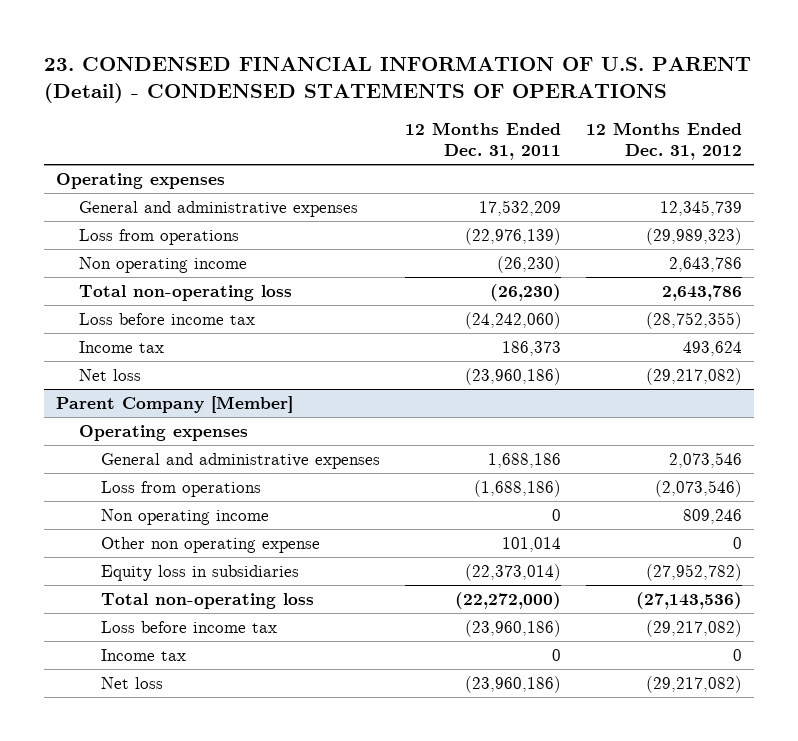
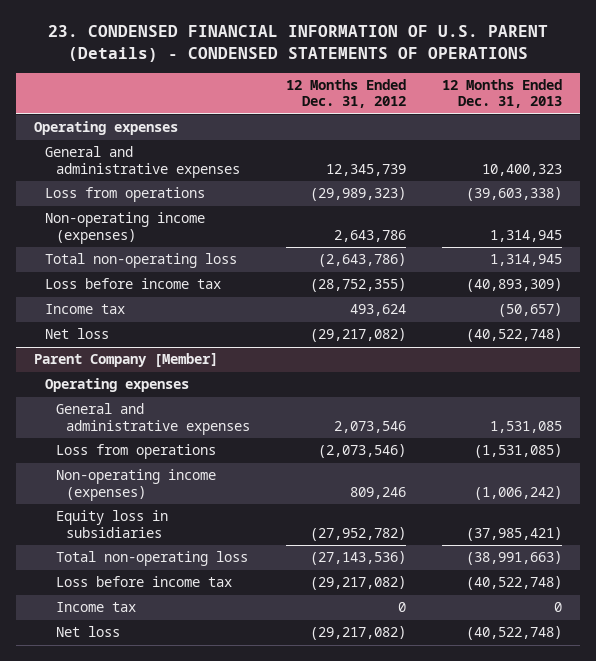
- 23. CONDENSED FINANCIAL INFORMATION OF U.S. PARENT (Detail) - CONDENSED STATEMENTS OF OPERATIONS
+ 23. CONDENSED FINANCIAL INFORMATION OF U.S. PARENT (Details) - CONDENSED STATEMENTS OF OPERATIONS
- | 12 Months Ended Dec. 31, 2011 | 12 Months Ended Dec. 31, 2012
+ | 12 Months Ended Dec. 31, 2012 | 12 Months Ended Dec. 31, 2013
- Non operating income | (26,230) | 2,643,786
- Total non-operating loss | (26,230) | 2,643,786
+ Non-operating income (expenses) | 2,643,786 | 1,314,945
+ Total non-operating loss | (2,643,786) | 1,314,945
@ Parent Company [Member]
- Non operating income | 0 | 809,246
- Other non operating expense | 101,014 | 0
+ Non-operating income (expenses) | 809,246 | (1,006,242)

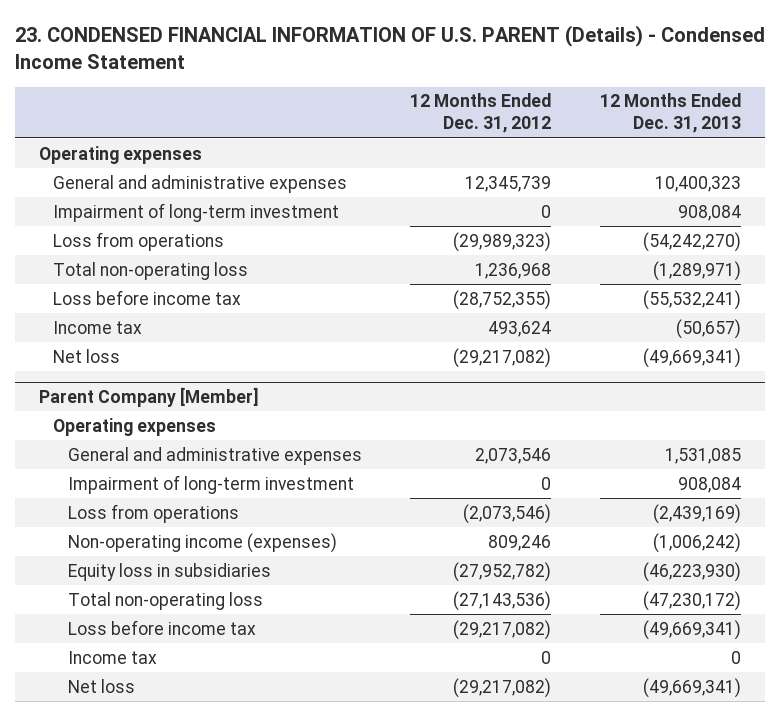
- 23. CONDENSED FINANCIAL INFORMATION OF U.S. PARENT (Details) - CONDENSED STATEMENTS OF OPERATIONS
+ 23. CONDENSED FINANCIAL INFORMATION OF U.S. PARENT (Details) - Condensed Income Statement
- Loss from operations | (29,989,323) | (39,603,338)
- Non-operating income (expenses) | 2,643,786 | 1,314,945
- Total non-operating loss | (2,643,786) | 1,314,945
- Loss before income tax | (28,752,355) | (40,893,309)
+ Impairment of long-term investment | 0 | 908,084
+ Loss from operations | (29,989,323) | (54,242,270)
+ Total non-operating loss | 1,236,968 | (1,289,971)
+ Loss before income tax | (28,752,355) | (55,532,241)
- Net loss | (29,217,082) | (40,522,748)
+ Net loss | (29,217,082) | (49,669,341)
@ Parent Company [Member]
- Loss from operations | (2,073,546) | (1,531,085)
+ Impairment of long-term investment | 0 | 908,084
+ Loss from operations | (2,073,546) | (2,439,169)
- Equity loss in subsidiaries | (27,952,782) | (37,985,421)
- Total non-operating loss | (27,143,536) | (38,991,663)
- Loss before income tax | (29,217,082) | (40,522,748)
+ Equity loss in subsidiaries | (27,952,782) | (46,223,930)
+ Total non-operating loss | (27,143,536) | (47,230,172)
+ Loss before income tax | (29,217,082) | (49,669,341)
- Net loss | (29,217,082) | (40,522,748)
+ Net loss | (29,217,082) | (49,669,341)

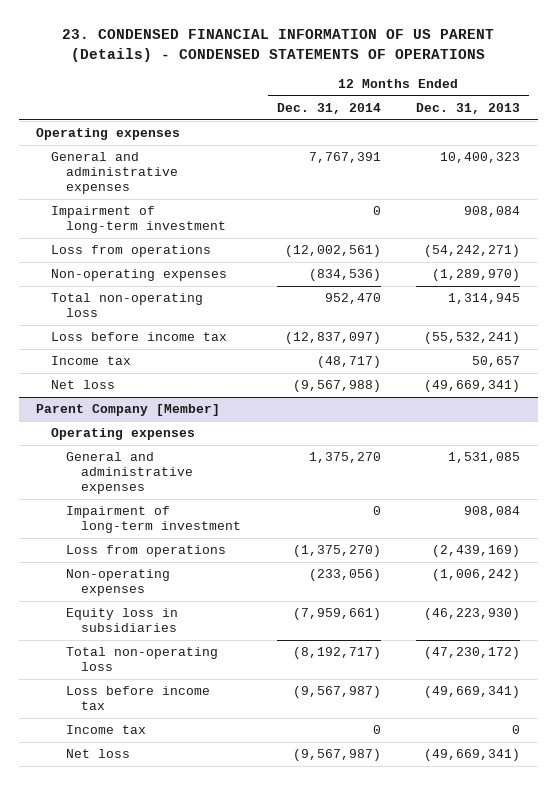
- 23. CONDENSED FINANCIAL INFORMATION OF U.S. PARENT (Details) - Condensed Income Statement
+ 23. CONDENSED FINANCIAL INFORMATION OF US PARENT (Details) - CONDENSED STATEMENTS OF OPERATIONS
- | 12 Months Ended Dec. 31, 2012 | 12 Months Ended Dec. 31, 2013
+ | 12 Months Ended Dec. 31, 2014 | 12 Months Ended Dec. 31, 2013
- Loss from operations | (29,989,323) | (54,242,270)
- Total non-operating loss | 1,236,968 | (1,289,971)
+ Loss from operations | (12,002,561) | (54,242,271)
+ Non-operating expenses | (834,536) | (1,289,970)
+ Total non-operating loss | 952,470 | 1,314,945
- Income tax | 493,624 | (50,657)
+ Income tax | (48,717) | 50,657
@ Parent Company [Member]
- Non-operating income (expenses) | 809,246 | (1,006,242)
+ Non-operating expenses | (233,056) | (1,006,242)

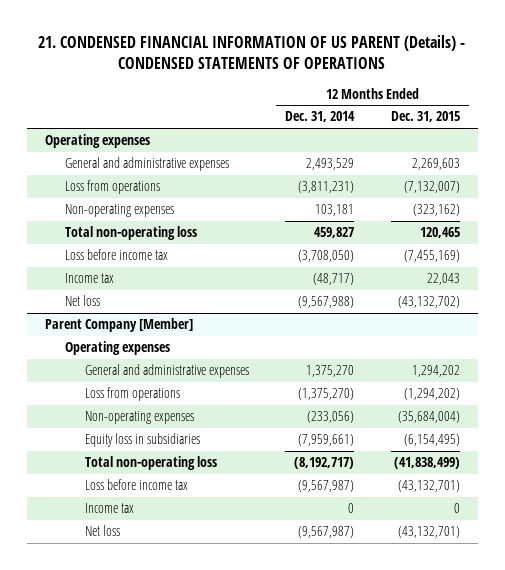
- 23. CONDENSED FINANCIAL INFORMATION OF US PARENT (Details) - CONDENSED STATEMENTS OF OPERATIONS
+ 21. CONDENSED FINANCIAL INFORMATION OF US PARENT (Details) - CONDENSED STATEMENTS OF OPERATIONS
- | 12 Months Ended Dec. 31, 2014 | 12 Months Ended Dec. 31, 2013
+ | 12 Months Ended Dec. 31, 2014 | 12 Months Ended Dec. 31, 2015
- General and administrative expenses | 7,767,391 | 10,400,323
- Impairment of long-term investment | 0 | 908,084
- Loss from operations | (12,002,561) | (54,242,271)
- Non-operating expenses | (834,536) | (1,289,970)
- Total non-operating loss | 952,470 | 1,314,945
- Loss before income tax | (12,837,097) | (55,532,241)
+ General and administrative expenses | 2,493,529 | 2,269,603
+ Loss from operations | (3,811,231) | (7,132,007)
+ Non-operating expenses | 103,181 | (323,162)
+ Total non-operating loss | 459,827 | 120,465
+ Loss before income tax | (3,708,050) | (7,455,169)
@ Parent Company [Member]
- Impairment of long-term investment | 0 | 908,084

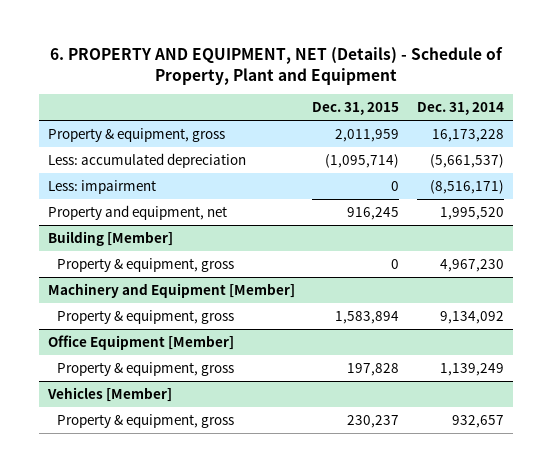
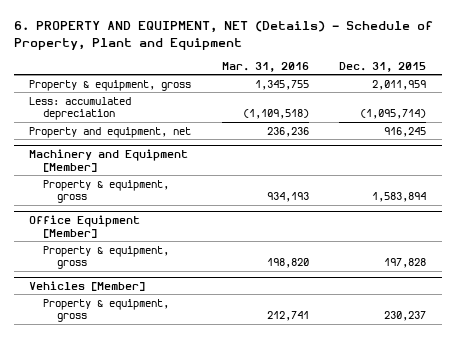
- | Dec. 31, 2015 | Dec. 31, 2014
+ | Mar. 31, 2016 | Dec. 31, 2015
- Less: impairment | 0 | (8,516,171)
- Building [Member]
- Property & equipment, gross | 0 | 4,967,230

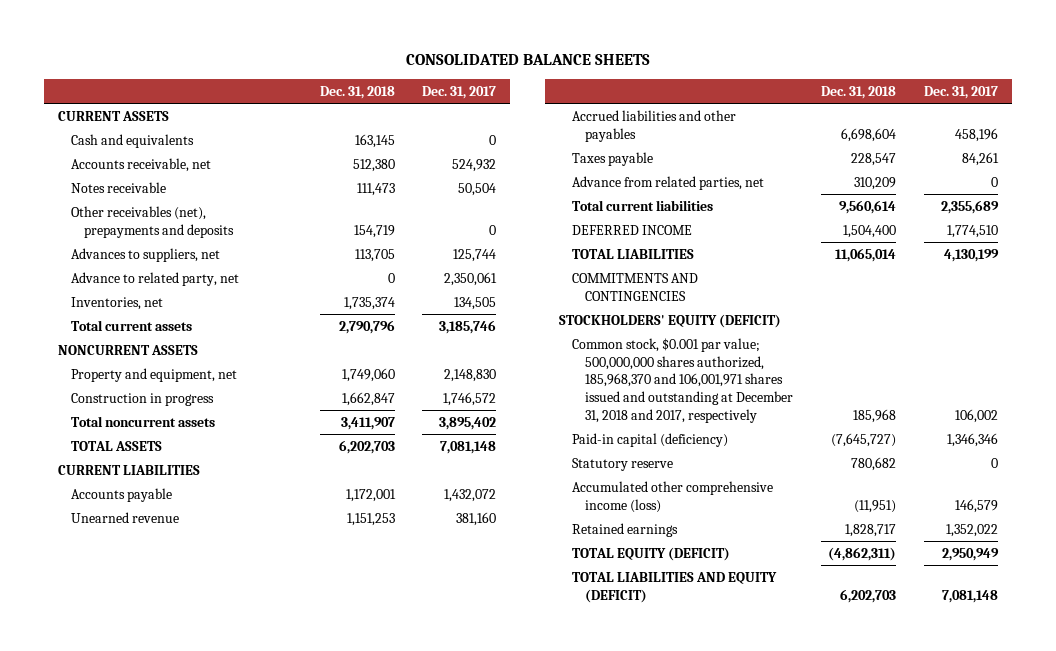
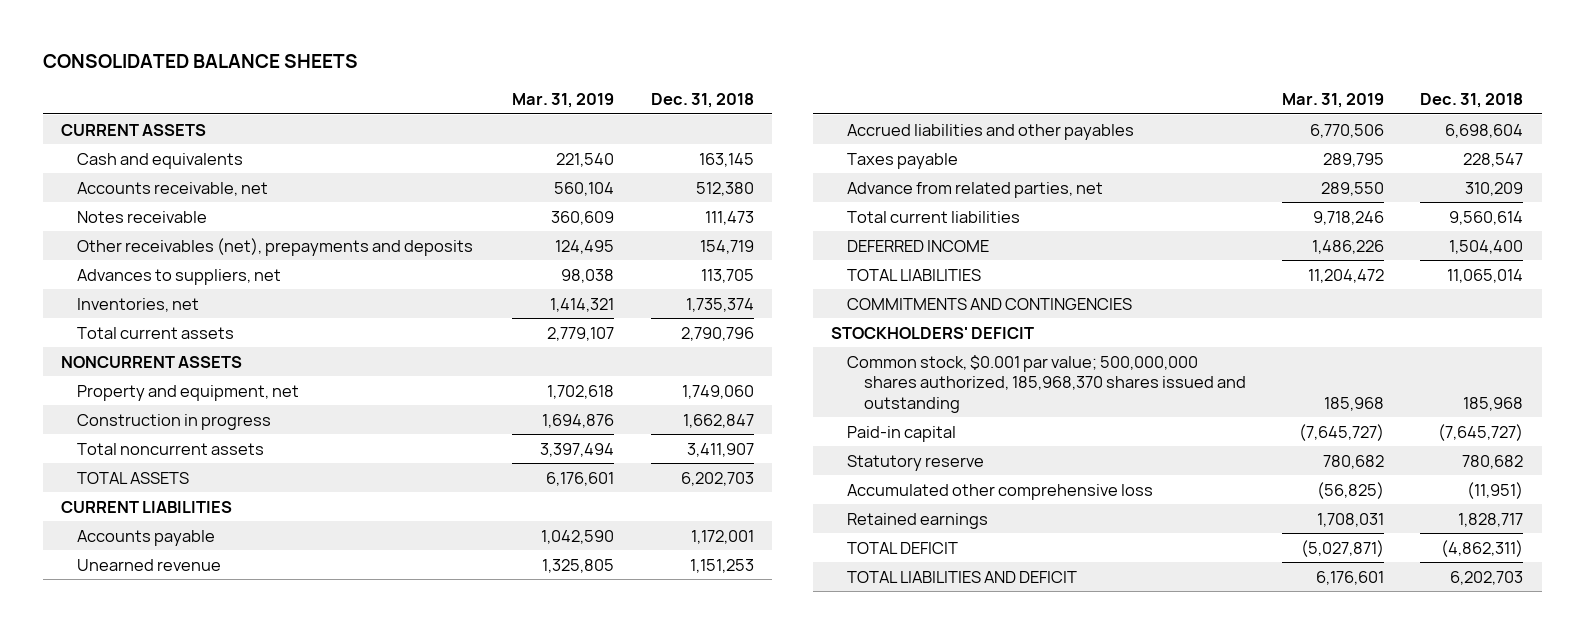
- | Dec. 31, 2018 | Dec. 31, 2017
+ | Mar. 31, 2019 | Dec. 31, 2018
- Advance to related party, net | 0 | 2,350,061
- STOCKHOLDERS' EQUITY (DEFICIT)
- Common stock, $0.001 par value; 500,000,000 shares authorized, 185,968,370 and 106,001,971 shares issued and outstanding at December 31, 2018 and 2017, respectively | 185,968 | 106,002
- Paid-in capital (deficiency) | (7,645,727) | 1,346,346
+ STOCKHOLDERS' DEFICIT
+ Common stock, $0.001 par value; 500,000,000 shares authorized, 185,968,370 shares issued and outstanding | 185,968 | 185,968
+ Paid-in capital | (7,645,727) | (7,645,727)
- Accumulated other comprehensive income (loss) | (11,951) | 146,579
+ Accumulated other comprehensive loss | (56,825) | (11,951)
- TOTAL EQUITY (DEFICIT) | (4,862,311) | 2,950,949
- TOTAL LIABILITIES AND EQUITY (DEFICIT) | 6,202,703 | 7,081,148
+ TOTAL DEFICIT | (5,027,871) | (4,862,311)
+ TOTAL LIABILITIES AND DEFICIT | 6,176,601 | 6,202,703

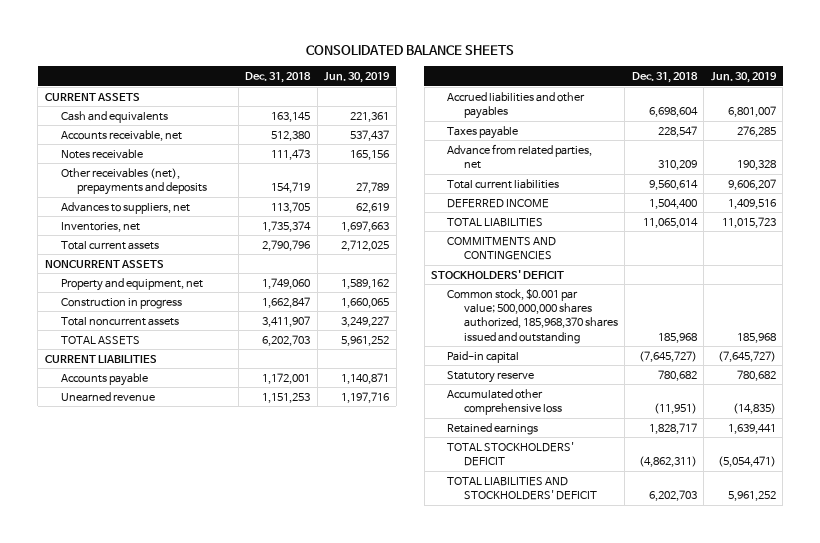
- | Mar. 31, 2019 | Dec. 31, 2018
+ | Dec. 31, 2018 | Jun. 30, 2019
- TOTAL DEFICIT | (5,027,871) | (4,862,311)
- TOTAL LIABILITIES AND DEFICIT | 6,176,601 | 6,202,703
+ TOTAL STOCKHOLDERS' DEFICIT | (4,862,311) | (5,054,471)
+ TOTAL LIABILITIES AND STOCKHOLDERS' DEFICIT | 6,202,703 | 5,961,252

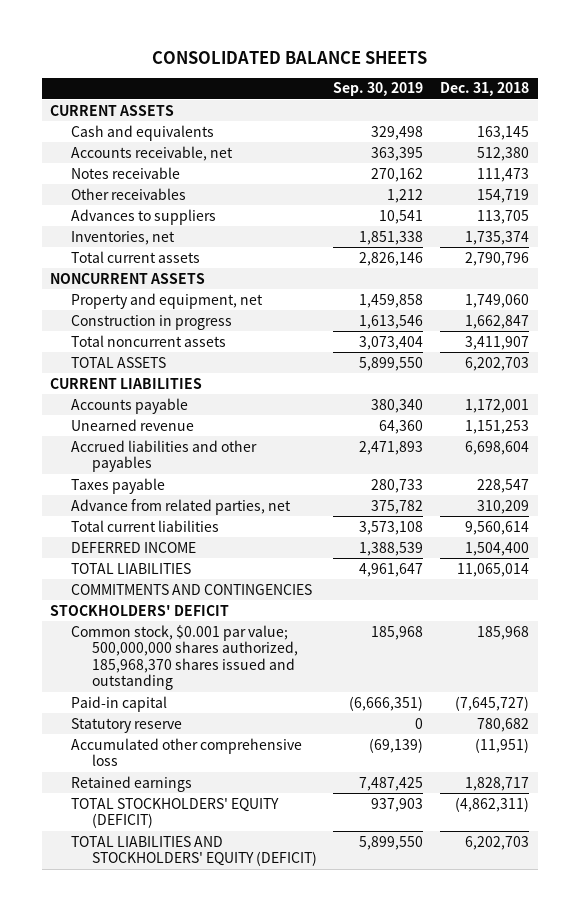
- | Dec. 31, 2018 | Jun. 30, 2019
+ | Sep. 30, 2019 | Dec. 31, 2018
- Other receivables (net), prepayments and deposits | 154,719 | 27,789
- Advances to suppliers, net | 113,705 | 62,619
+ Other receivables | 1,212 | 154,719
+ Advances to suppliers | 10,541 | 113,705
- TOTAL STOCKHOLDERS' DEFICIT | (4,862,311) | (5,054,471)
- TOTAL LIABILITIES AND STOCKHOLDERS' DEFICIT | 6,202,703 | 5,961,252
+ TOTAL STOCKHOLDERS' EQUITY (DEFICIT) | 937,903 | (4,862,311)
+ TOTAL LIABILITIES AND STOCKHOLDERS' EQUITY (DEFICIT) | 5,899,550 | 6,202,703

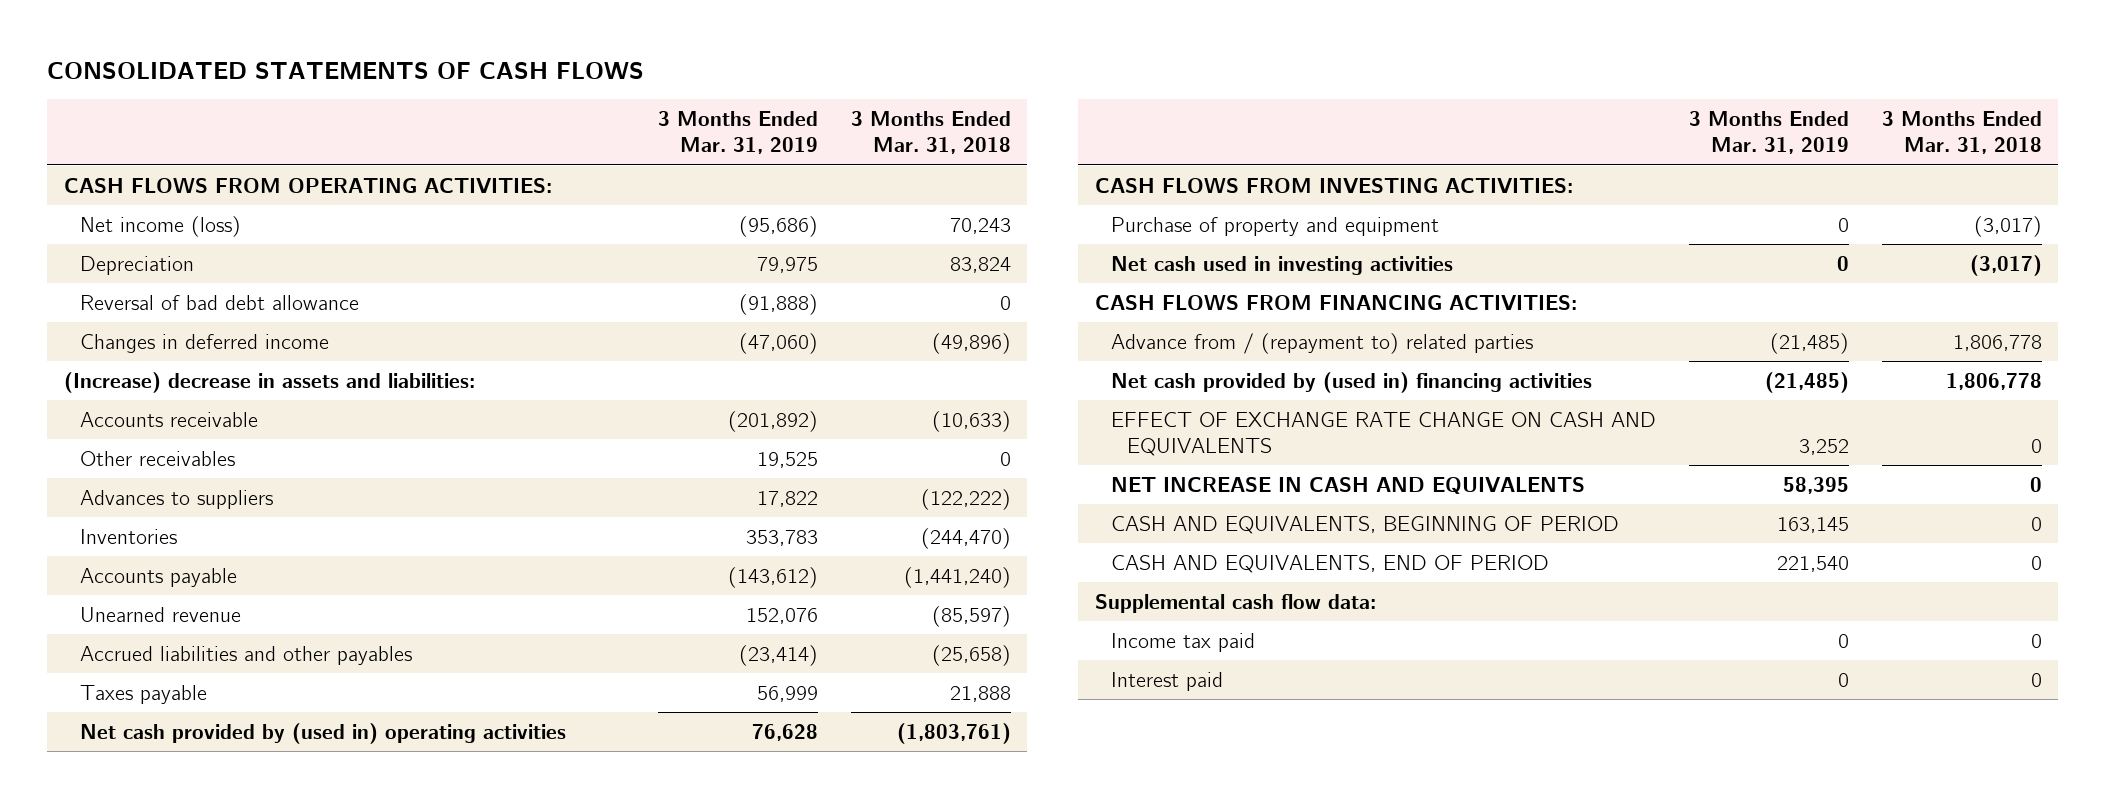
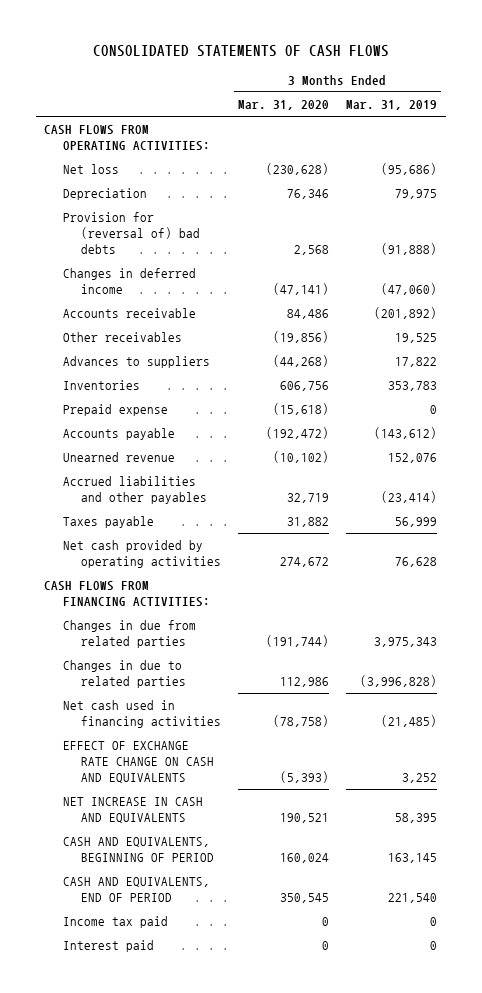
- | 3 Months Ended Mar. 31, 2019 | 3 Months Ended Mar. 31, 2018
+ | 3 Months Ended Mar. 31, 2020 | 3 Months Ended Mar. 31, 2019
- Net income (loss) | (95,686) | 70,243
+ Net loss | (230,628) | (95,686)
- Reversal of bad debt allowance | (91,888) | 0
+ Provision for (reversal of) bad debts | 2,568 | (91,888)
- (Increase) decrease in assets and liabilities:
+ Prepaid expense | (15,618) | 0
- Net cash provided by (used in) operating activities | 76,628 | (1,803,761)
- CASH FLOWS FROM INVESTING ACTIVITIES:
- Purchase of property and equipment | 0 | (3,017)
- Net cash used in investing activities | 0 | (3,017)
+ Net cash provided by operating activities | 274,672 | 76,628
- Advance from / (repayment to) related parties | (21,485) | 1,806,778
- Net cash provided by (used in) financing activities | (21,485) | 1,806,778
+ Changes in due from related parties | (191,744) | 3,975,343
+ Changes in due to related parties | 112,986 | (3,996,828)
+ Net cash used in financing activities | (78,758) | (21,485)
- Supplemental cash flow data:

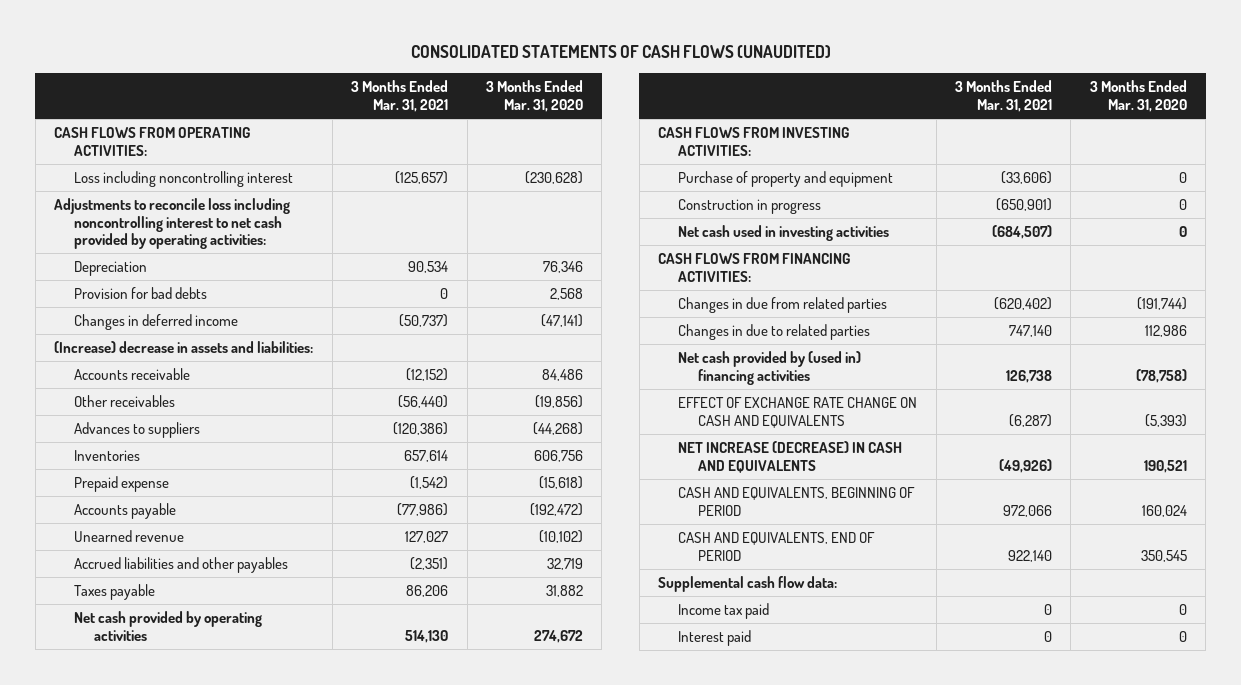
- CONSOLIDATED STATEMENTS OF CASH FLOWS
+ CONSOLIDATED STATEMENTS OF CASH FLOWS (UNAUDITED)
- | 3 Months Ended Mar. 31, 2020 | 3 Months Ended Mar. 31, 2019
+ | 3 Months Ended Mar. 31, 2021 | 3 Months Ended Mar. 31, 2020
- Net loss | (230,628) | (95,686)
+ Loss including noncontrolling interest | (125,657) | (230,628)
+ Adjustments to reconcile loss including noncontrolling interest to net cash provided by operating activities:
- Provision for (reversal of) bad debts | 2,568 | (91,888)
+ Provision for bad debts | 0 | 2,568
+ (Increase) decrease in assets and liabilities:
+ CASH FLOWS FROM INVESTING ACTIVITIES:
+ Purchase of property and equipment | (33,606) | 0
+ Construction in progress | (650,901) | 0
+ Net cash used in investing activities | (684,507) | 0
- Net cash used in financing activities | (78,758) | (21,485)
+ Net cash provided by (used in) financing activities | 126,738 | (78,758)
- NET INCREASE IN CASH AND EQUIVALENTS | 190,521 | 58,395
+ NET INCREASE (DECREASE) IN CASH AND EQUIVALENTS | (49,926) | 190,521
+ Supplemental cash flow data:

